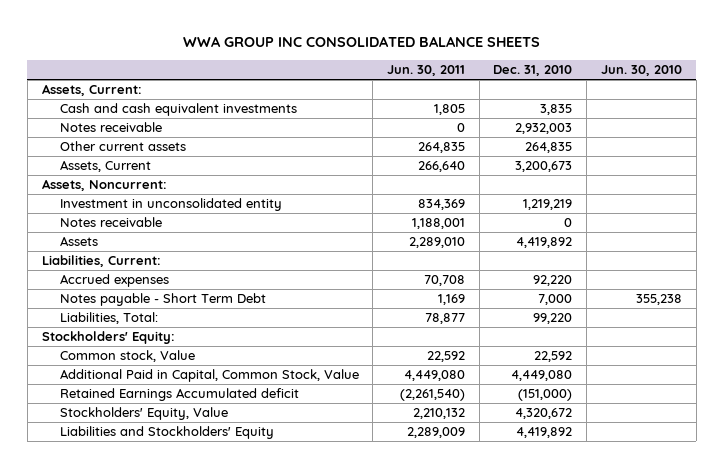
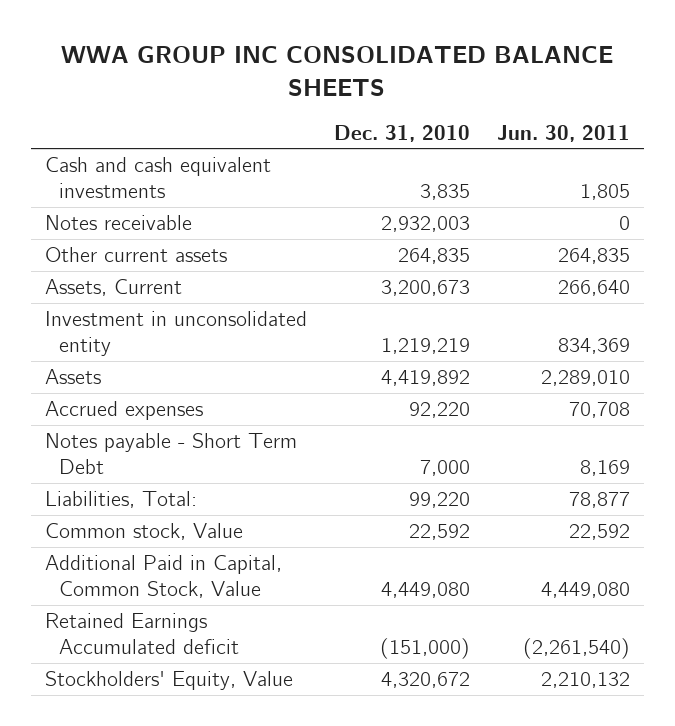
- | Jun. 30, 2011 | Dec. 31, 2010 | Jun. 30, 2010
+ | Dec. 31, 2010 | Jun. 30, 2011
- Assets, Current:
- Assets, Noncurrent:
- Notes receivable | 1,188,001 | 0 |
- Liabilities, Current:
- Notes payable - Short Term Debt | 1,169 | 7,000 | 355,238
+ Notes payable - Short Term Debt | 7,000 | 8,169
- Stockholders' Equity:
- Liabilities and Stockholders' Equity | 2,289,009 | 4,419,892 |

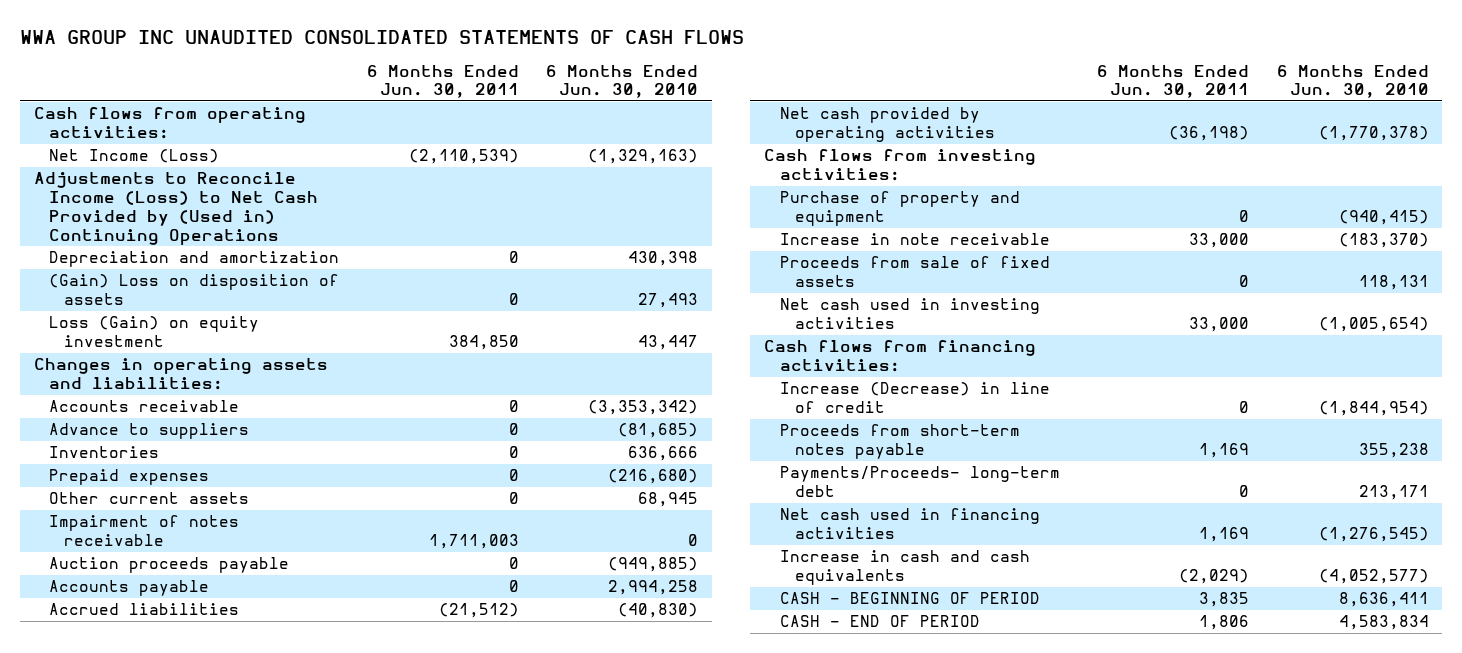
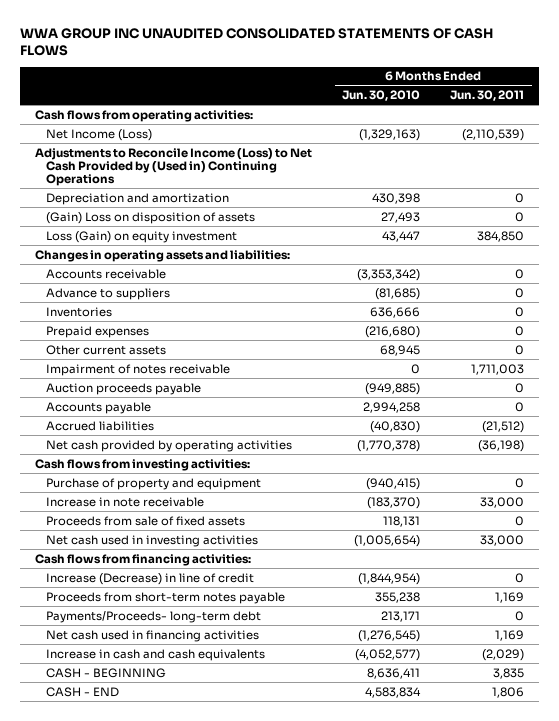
- | 6 Months Ended Jun. 30, 2011 | 6 Months Ended Jun. 30, 2010
+ | 6 Months Ended Jun. 30, 2010 | 6 Months Ended Jun. 30, 2011
- CASH - BEGINNING OF PERIOD | 3,835 | 8,636,411
- CASH - END OF PERIOD | 1,806 | 4,583,834
+ CASH - BEGINNING | 8,636,411 | 3,835
+ CASH - END | 4,583,834 | 1,806

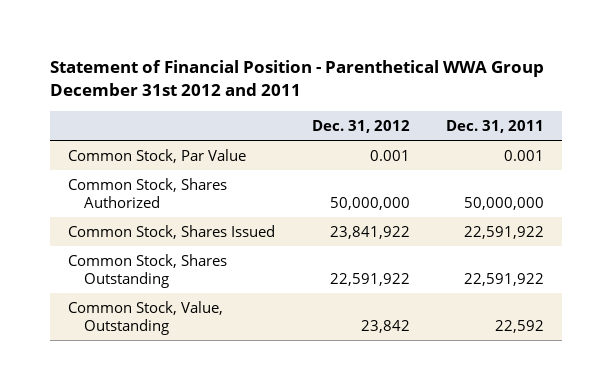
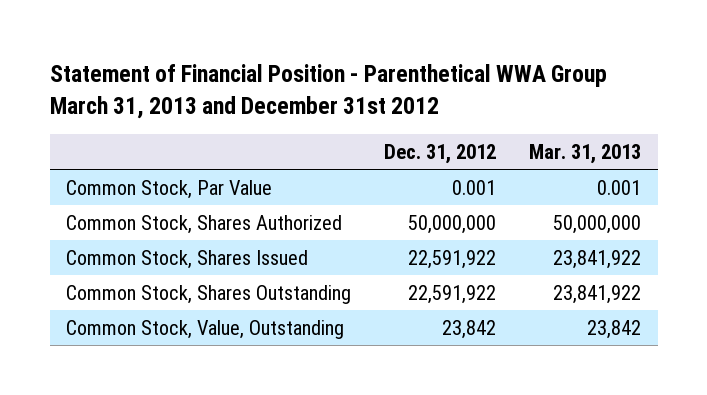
- Statement of Financial Position - Parenthetical WWA Group December 31st 2012 and 2011
+ Statement of Financial Position - Parenthetical WWA Group March 31, 2013 and December 31st 2012
- | Dec. 31, 2012 | Dec. 31, 2011
+ | Dec. 31, 2012 | Mar. 31, 2013
- Common Stock, Shares Issued | 23,841,922 | 22,591,922
+ Common Stock, Shares Issued | 22,591,922 | 23,841,922

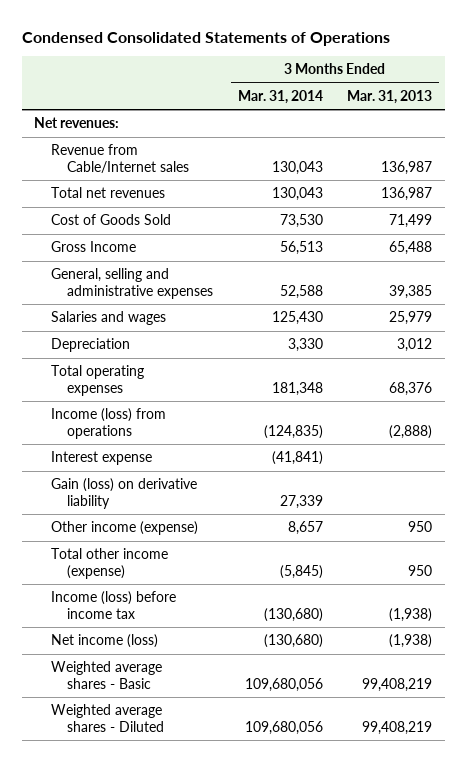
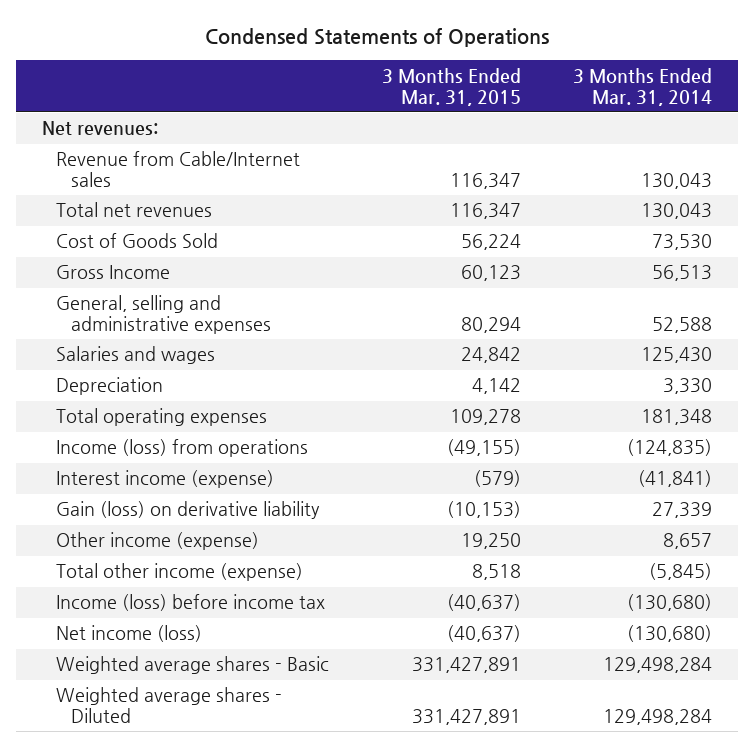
- Condensed Consolidated Statements of Operations
+ Condensed Statements of Operations
- | 3 Months Ended Mar. 31, 2014 | 3 Months Ended Mar. 31, 2013
+ | 3 Months Ended Mar. 31, 2015 | 3 Months Ended Mar. 31, 2014
- Interest expense | (41,841) |
+ Interest income (expense) | (579) | (41,841)
- Weighted average shares - Basic | 109,680,056 | 99,408,219
- Weighted average shares - Diluted | 109,680,056 | 99,408,219
+ Weighted average shares - Basic | 331,427,891 | 129,498,284
+ Weighted average shares - Diluted | 331,427,891 | 129,498,284

